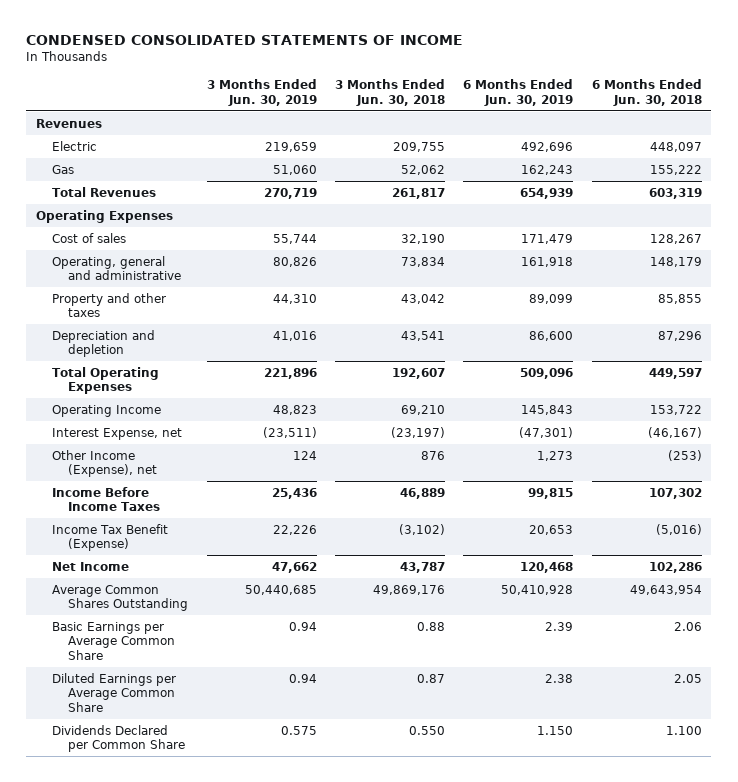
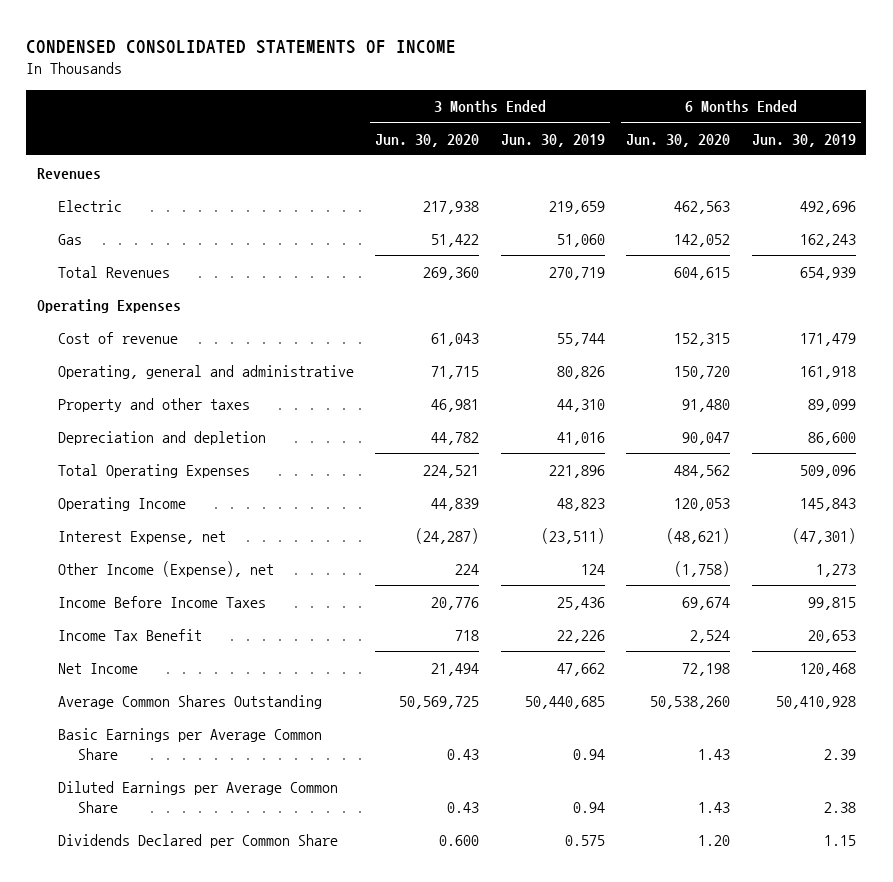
- | 3 Months Ended Jun. 30, 2019 | 3 Months Ended Jun. 30, 2018 | 6 Months Ended Jun. 30, 2019 | 6 Months Ended Jun. 30, 2018
+ | 3 Months Ended Jun. 30, 2020 | 3 Months Ended Jun. 30, 2019 | 6 Months Ended Jun. 30, 2020 | 6 Months Ended Jun. 30, 2019
- Cost of sales | 55,744 | 32,190 | 171,479 | 128,267
+ Cost of revenue | 61,043 | 55,744 | 152,315 | 171,479
- Income Tax Benefit (Expense) | 22,226 | (3,102) | 20,653 | (5,016)
+ Income Tax Benefit | 718 | 22,226 | 2,524 | 20,653
- Dividends Declared per Common Share | 0.575 | 0.550 | 1.150 | 1.100
+ Dividends Declared per Common Share | 0.600 | 0.575 | 1.20 | 1.15

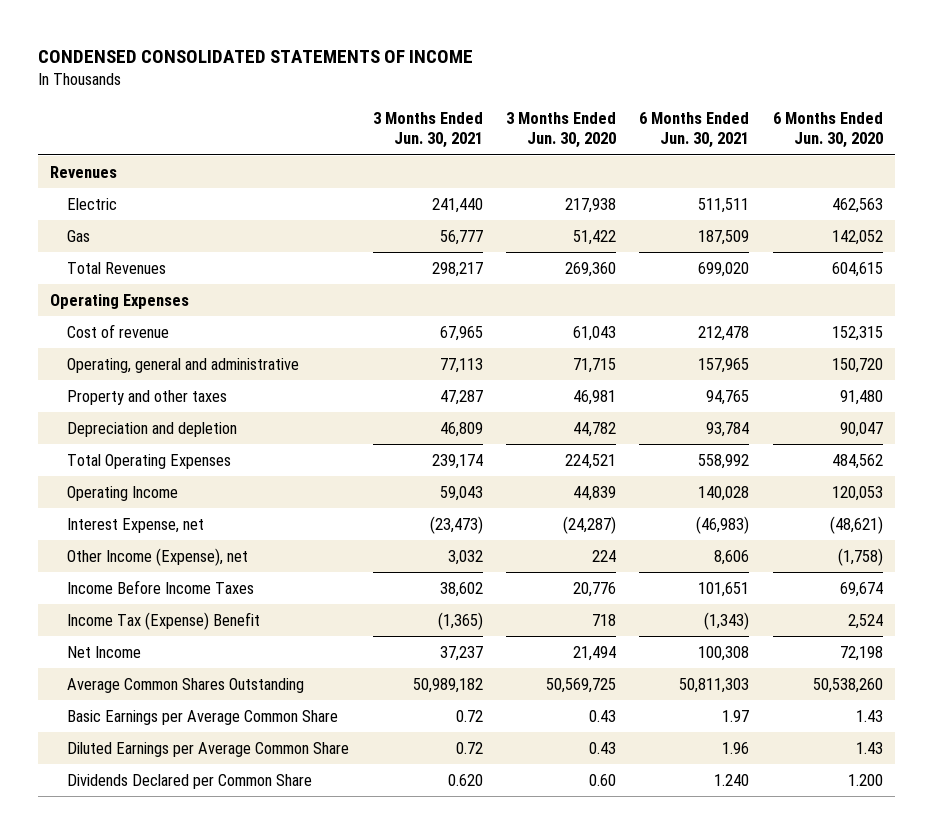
- | 3 Months Ended Jun. 30, 2020 | 3 Months Ended Jun. 30, 2019 | 6 Months Ended Jun. 30, 2020 | 6 Months Ended Jun. 30, 2019
+ | 3 Months Ended Jun. 30, 2021 | 3 Months Ended Jun. 30, 2020 | 6 Months Ended Jun. 30, 2021 | 6 Months Ended Jun. 30, 2020
- Income Tax Benefit | 718 | 22,226 | 2,524 | 20,653
+ Income Tax (Expense) Benefit | (1,365) | 718 | (1,343) | 2,524
- Dividends Declared per Common Share | 0.600 | 0.575 | 1.20 | 1.15
+ Dividends Declared per Common Share | 0.620 | 0.60 | 1.240 | 1.200

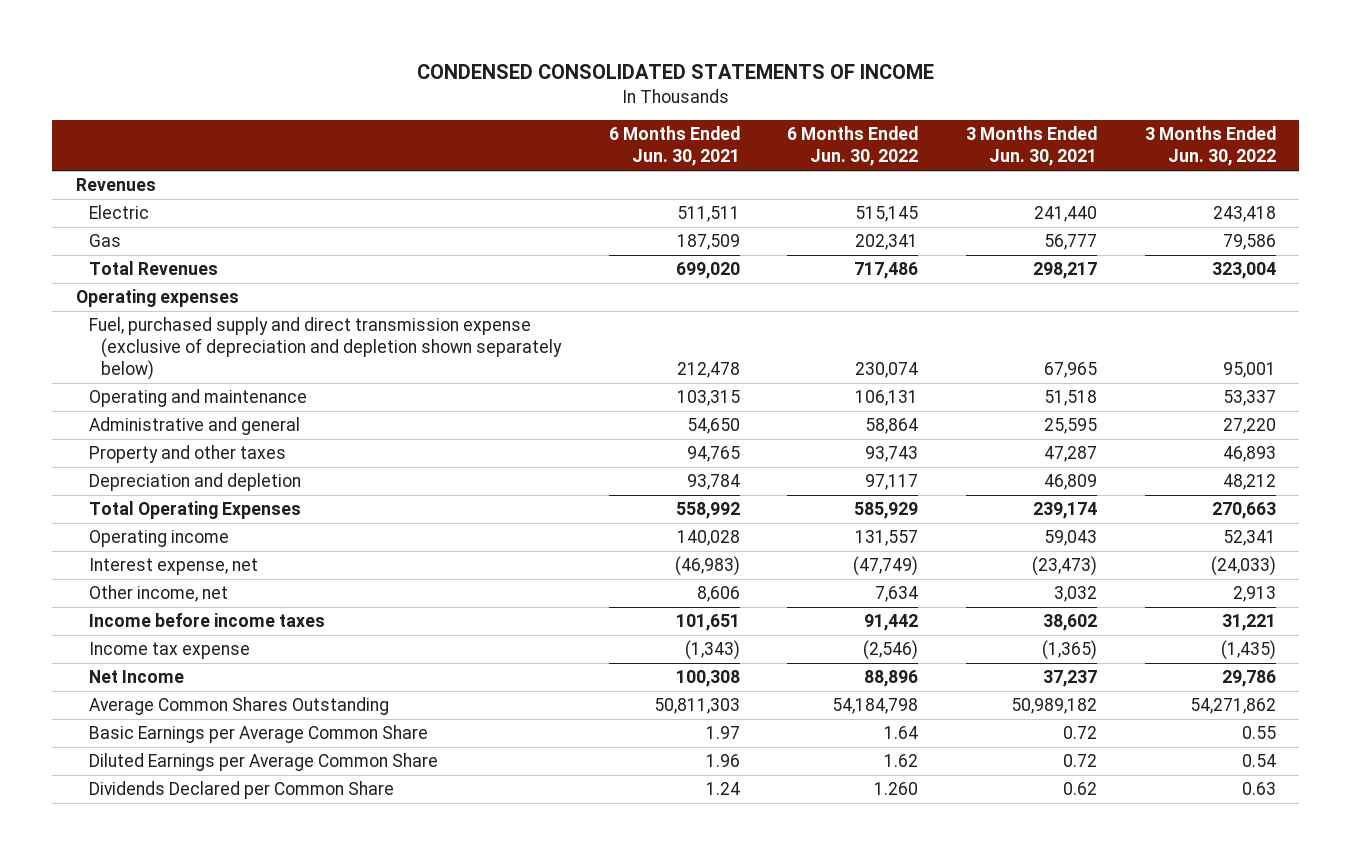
- | 3 Months Ended Jun. 30, 2021 | 3 Months Ended Jun. 30, 2020 | 6 Months Ended Jun. 30, 2021 | 6 Months Ended Jun. 30, 2020
+ | 6 Months Ended Jun. 30, 2021 | 6 Months Ended Jun. 30, 2022 | 3 Months Ended Jun. 30, 2021 | 3 Months Ended Jun. 30, 2022
- Operating Expenses
- Cost of revenue | 67,965 | 61,043 | 212,478 | 152,315
- Operating, general and administrative | 77,113 | 71,715 | 157,965 | 150,720
+ Operating expenses
+ Fuel, purchased supply and direct transmission expense (exclusive of depreciation and depletion shown separately below) | 212,478 | 230,074 | 67,965 | 95,001
+ Operating and maintenance | 103,315 | 106,131 | 51,518 | 53,337
+ Administrative and general | 54,650 | 58,864 | 25,595 | 27,220
- Operating Income | 59,043 | 44,839 | 140,028 | 120,053
- Interest Expense, net | (23,473) | (24,287) | (46,983) | (48,621)
- Other Income (Expense), net | 3,032 | 224 | 8,606 | (1,758)
- Income Before Income Taxes | 38,602 | 20,776 | 101,651 | 69,674
- Income Tax (Expense) Benefit | (1,365) | 718 | (1,343) | 2,524
+ Operating income | 140,028 | 131,557 | 59,043 | 52,341
+ Interest expense, net | (46,983) | (47,749) | (23,473) | (24,033)
+ Other income, net | 8,606 | 7,634 | 3,032 | 2,913
+ Income before income taxes | 101,651 | 91,442 | 38,602 | 31,221
+ Income tax expense | (1,343) | (2,546) | (1,365) | (1,435)
- Dividends Declared per Common Share | 0.620 | 0.60 | 1.240 | 1.200
+ Dividends Declared per Common Share | 1.24 | 1.260 | 0.62 | 0.63

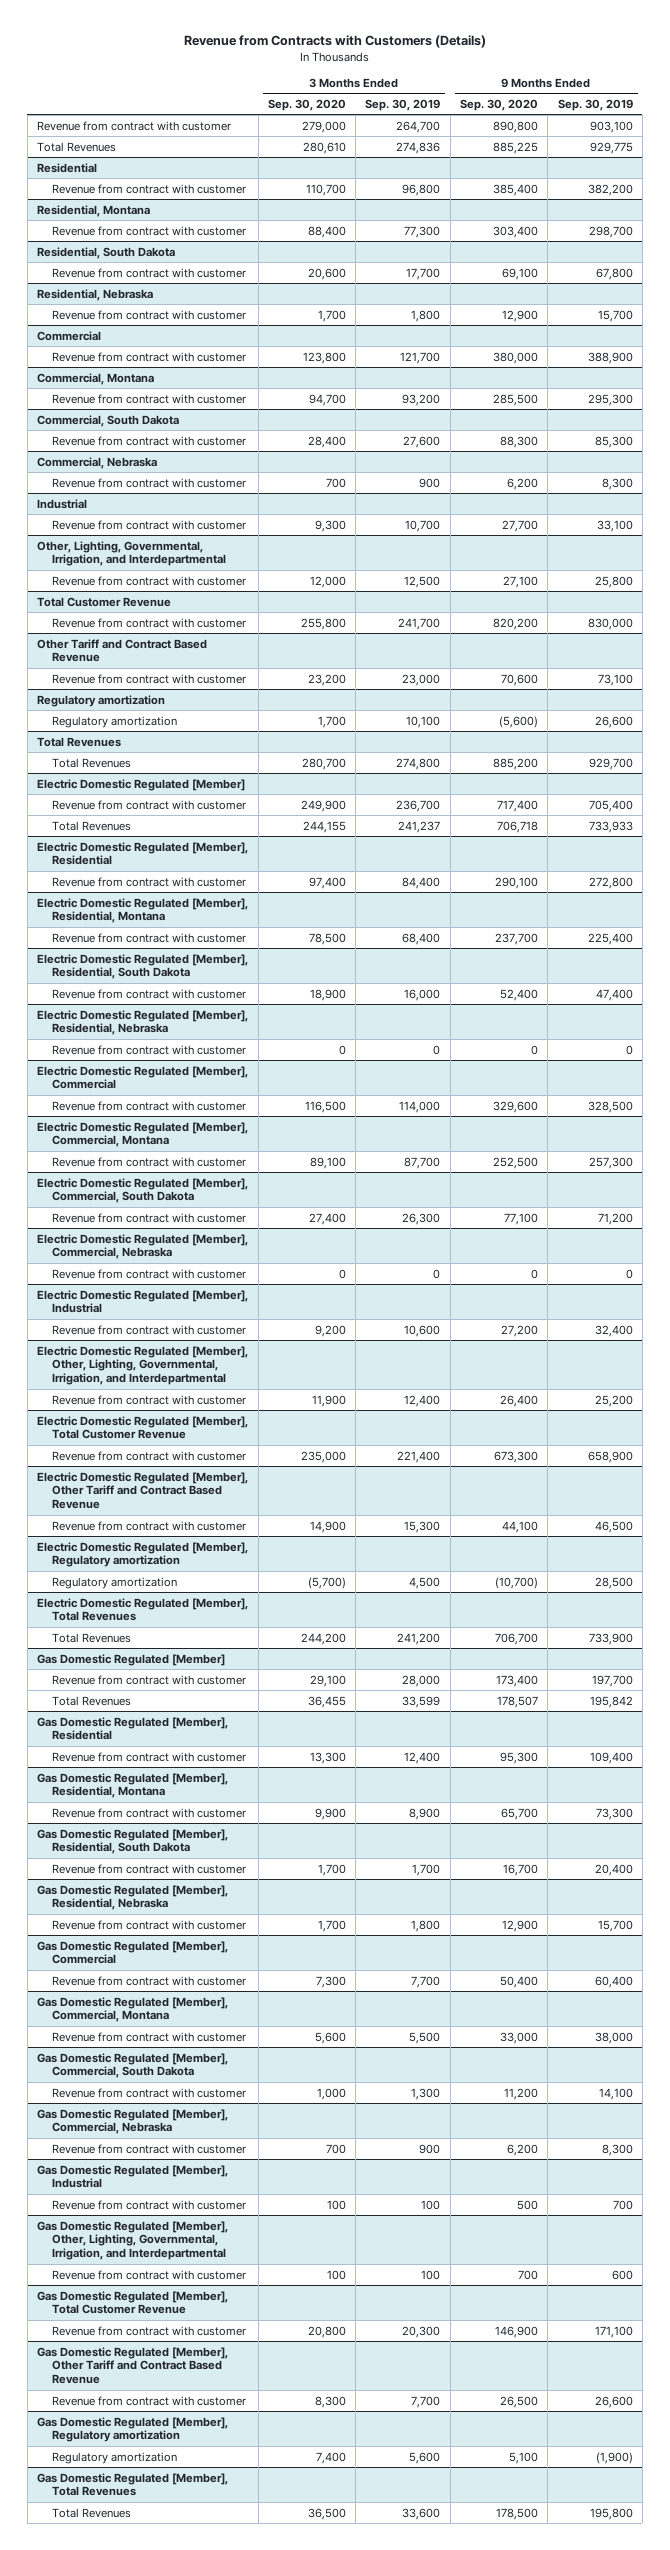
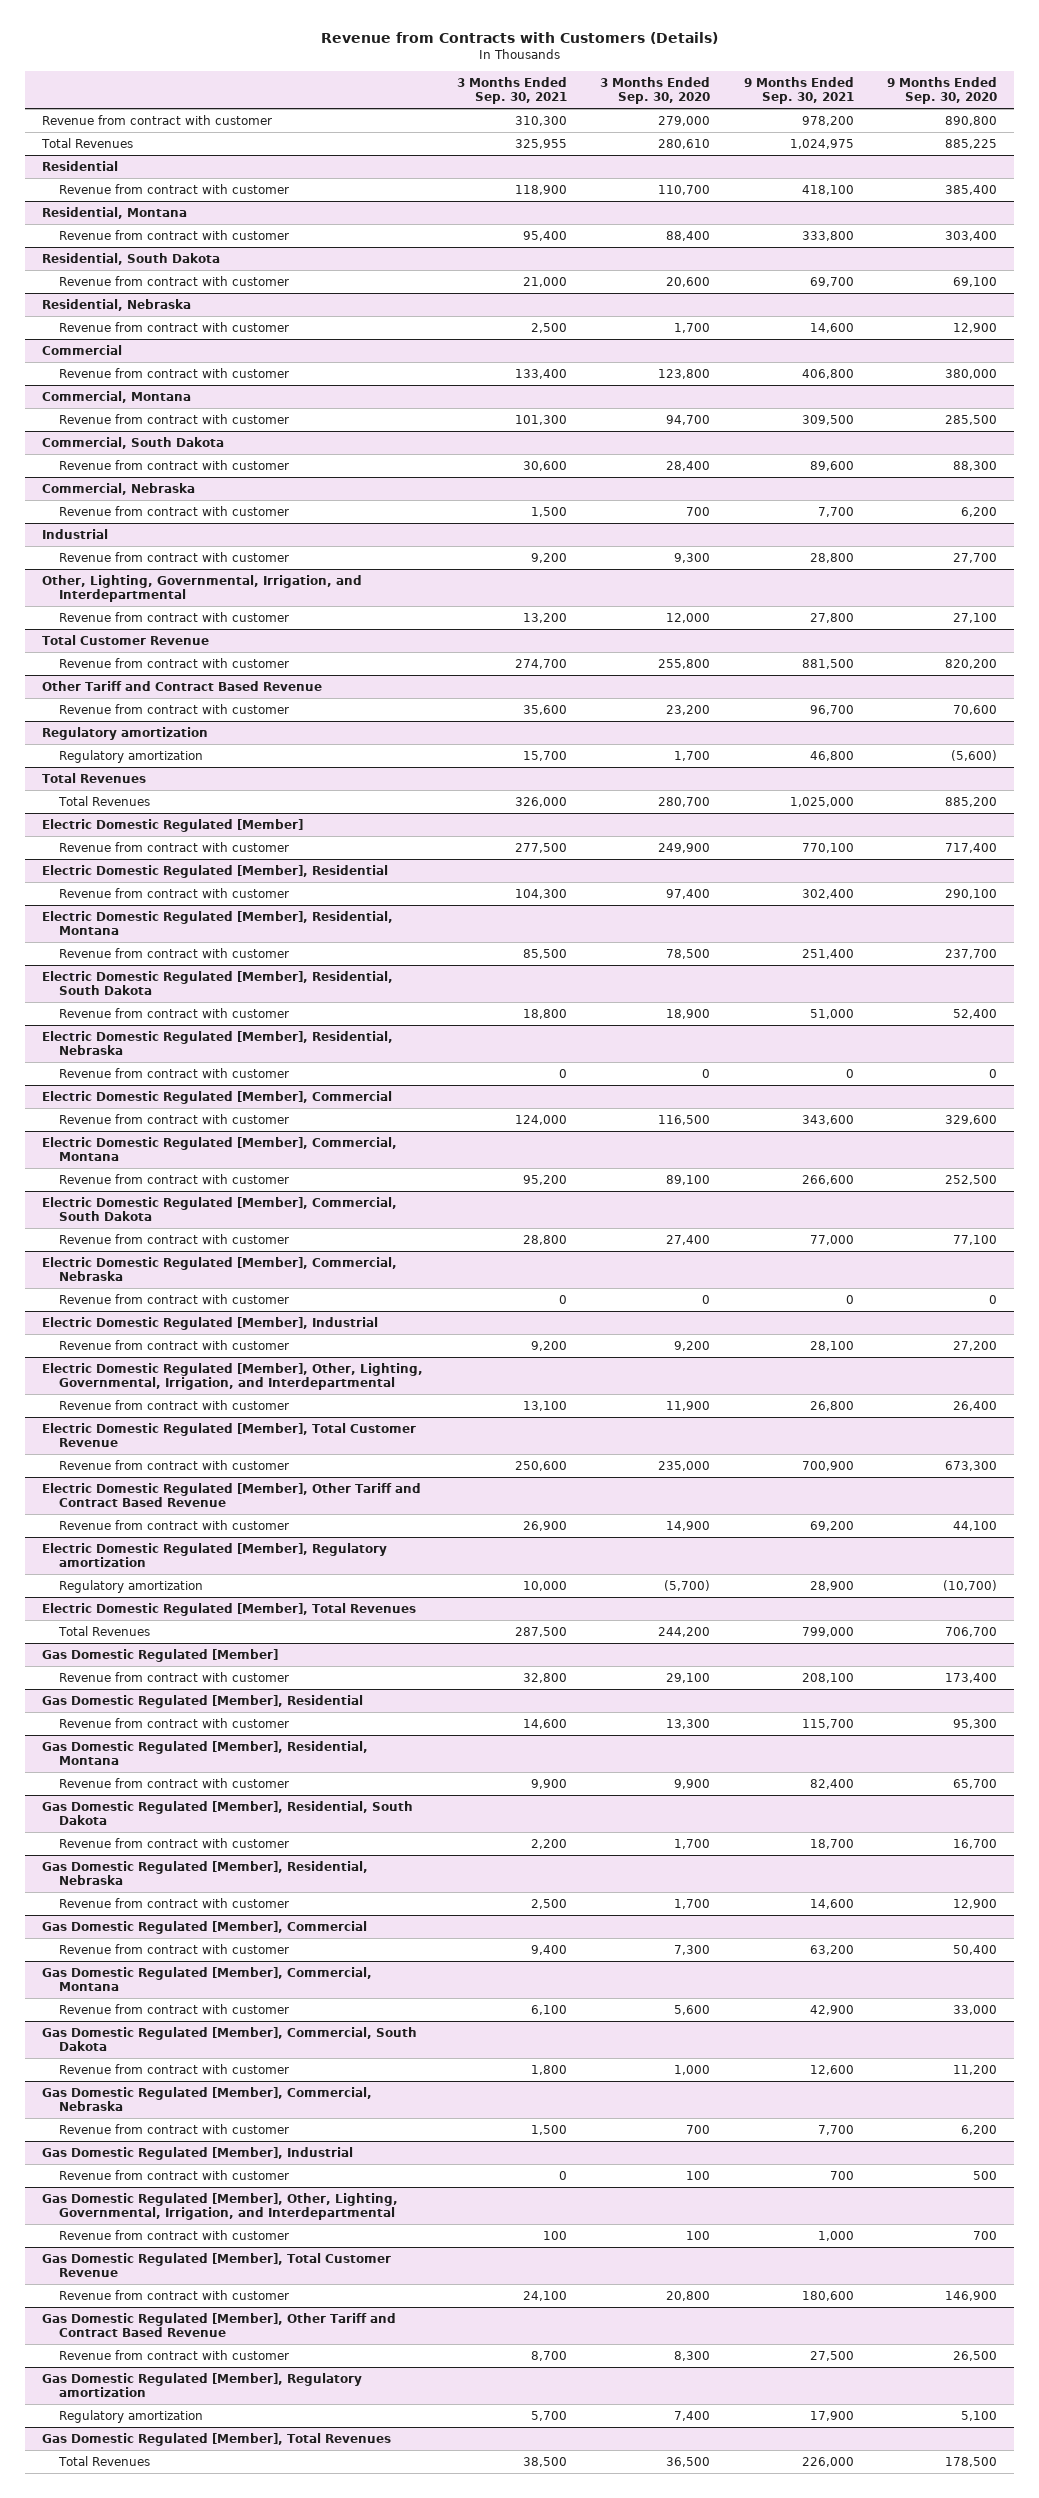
- | 3 Months Ended Sep. 30, 2020 | 3 Months Ended Sep. 30, 2019 | 9 Months Ended Sep. 30, 2020 | 9 Months Ended Sep. 30, 2019
+ | 3 Months Ended Sep. 30, 2021 | 3 Months Ended Sep. 30, 2020 | 9 Months Ended Sep. 30, 2021 | 9 Months Ended Sep. 30, 2020
@ Electric Domestic Regulated [Member]
- Total Revenues | 244,155 | 241,237 | 706,718 | 733,933
@ Gas Domestic Regulated [Member]
- Total Revenues | 36,455 | 33,599 | 178,507 | 195,842

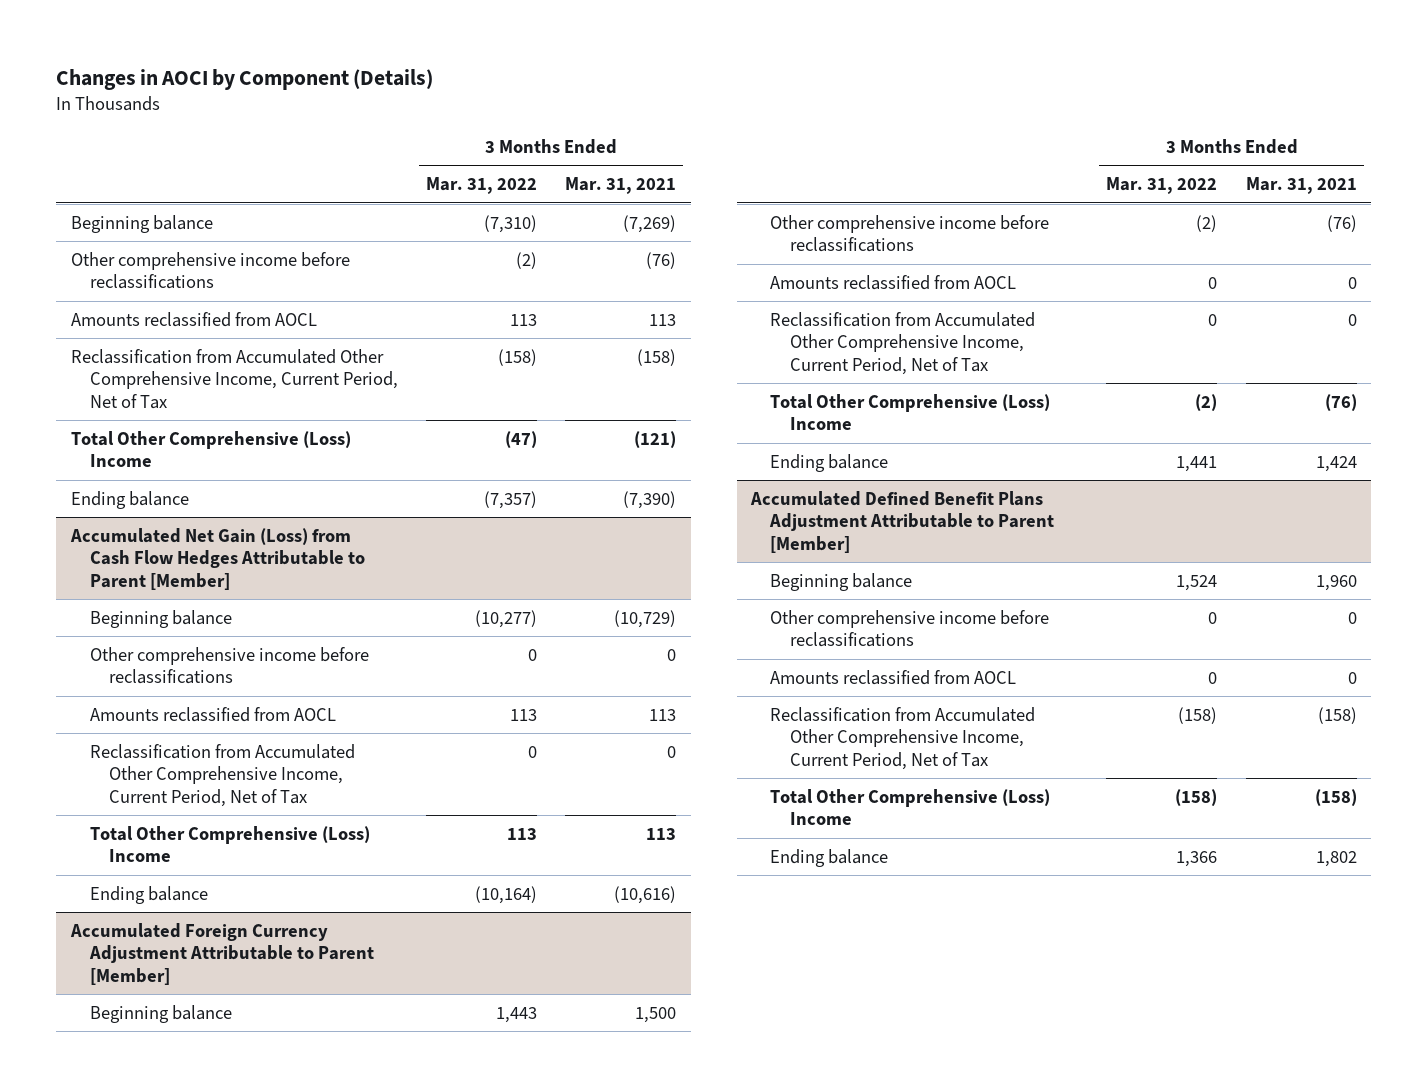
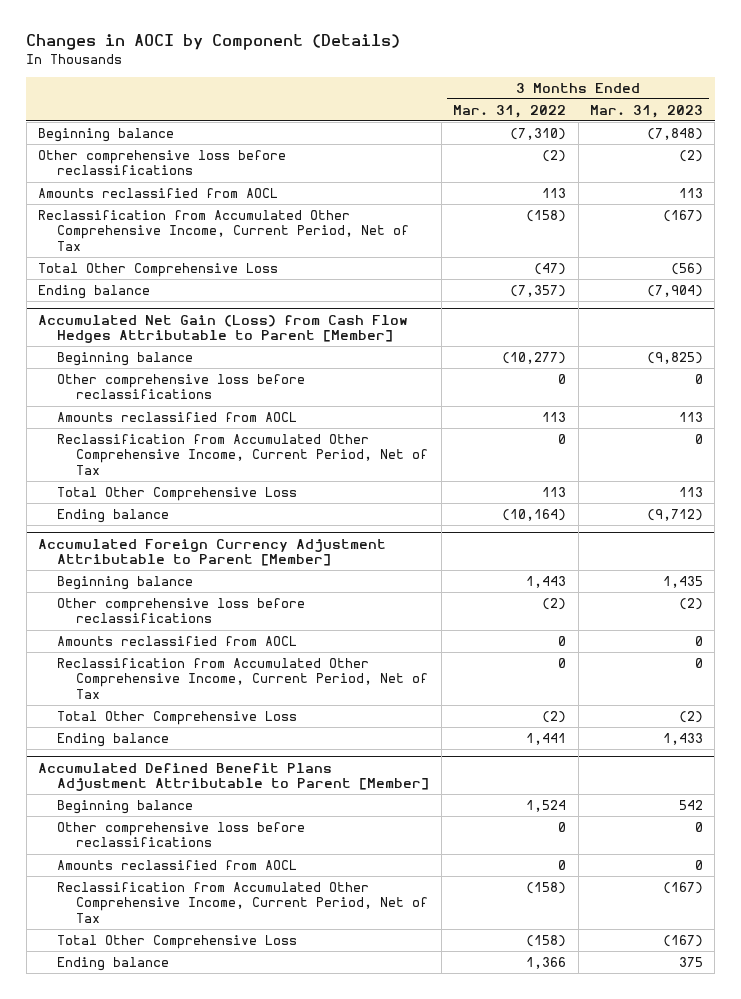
- | 3 Months Ended Mar. 31, 2022 | 3 Months Ended Mar. 31, 2021
+ | 3 Months Ended Mar. 31, 2022 | 3 Months Ended Mar. 31, 2023
- Other comprehensive income before reclassifications | (2) | (76)
+ Other comprehensive loss before reclassifications | (2) | (2)
- Total Other Comprehensive (Loss) Income | (47) | (121)
+ Total Other Comprehensive Loss | (47) | (56)
@ Accumulated Net Gain (Loss) from Cash Flow Hedges Attributable to Parent [Member]
- Other comprehensive income before reclassifications | 0 | 0
+ Other comprehensive loss before reclassifications | 0 | 0
- Total Other Comprehensive (Loss) Income | 113 | 113
+ Total Other Comprehensive Loss | 113 | 113
@ Accumulated Foreign Currency Adjustment Attributable to Parent [Member]
- Other comprehensive income before reclassifications | (2) | (76)
+ Other comprehensive loss before reclassifications | (2) | (2)
- Total Other Comprehensive (Loss) Income | (2) | (76)
+ Total Other Comprehensive Loss | (2) | (2)
@ Accumulated Defined Benefit Plans Adjustment Attributable to Parent [Member]
- Other comprehensive income before reclassifications | 0 | 0
+ Other comprehensive loss before reclassifications | 0 | 0
- Total Other Comprehensive (Loss) Income | (158) | (158)
+ Total Other Comprehensive Loss | (158) | (167)

